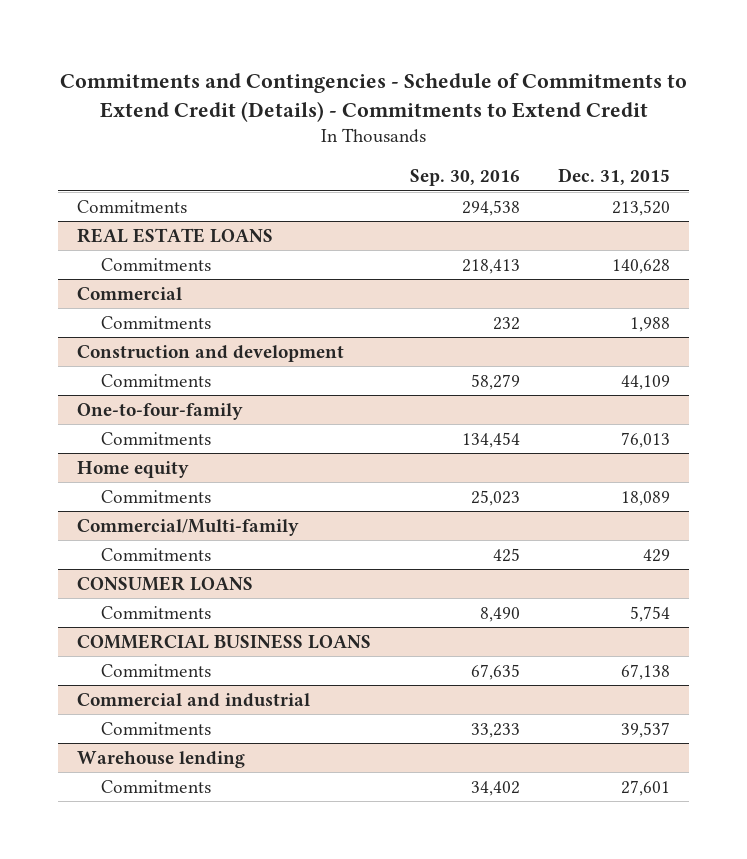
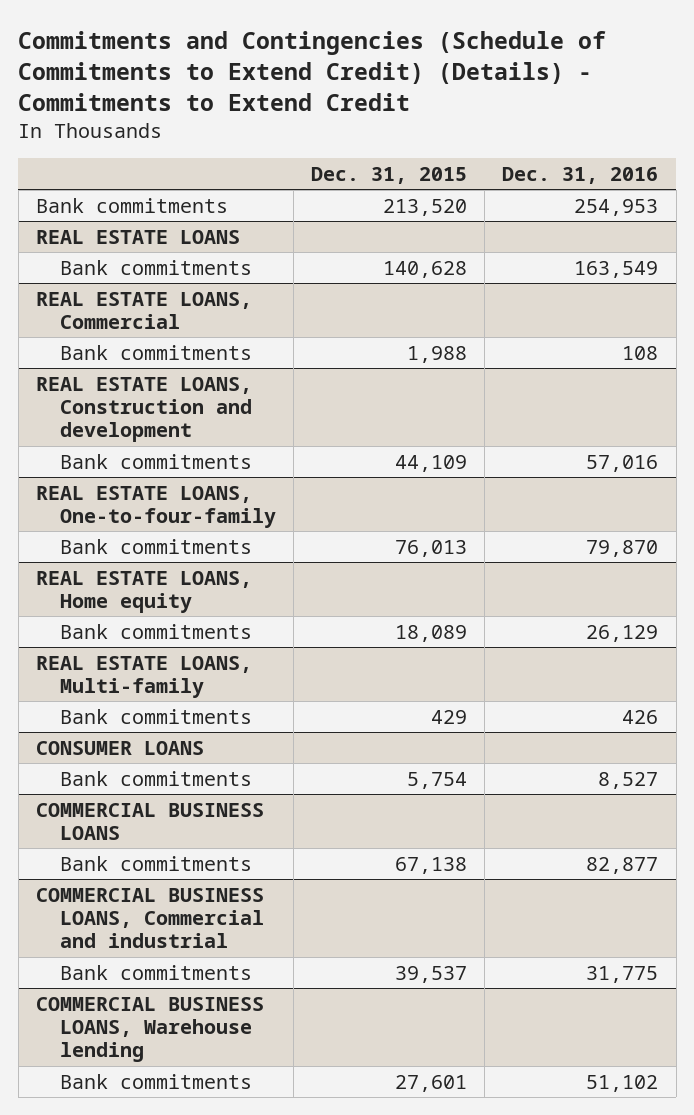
- Commitments and Contingencies - Schedule of Commitments to Extend Credit (Details) - Commitments to Extend Credit
+ Commitments and Contingencies (Schedule of Commitments to Extend Credit) (Details) - Commitments to Extend Credit
- | Sep. 30, 2016 | Dec. 31, 2015
+ | Dec. 31, 2015 | Dec. 31, 2016
- Commitments | 294,538 | 213,520
+ Bank commitments | 213,520 | 254,953
@ REAL ESTATE LOANS
- Commitments | 218,413 | 140,628
- Commercial
- Commitments | 232 | 1,988
- Construction and development
- Commitments | 58,279 | 44,109
- One-to-four-family
- Commitments | 134,454 | 76,013
- Home equity
- Commitments | 25,023 | 18,089
- Commercial/Multi-family
- Commitments | 425 | 429
@ REAL ESTATE LOANS
+ Bank commitments | 140,628 | 163,549
+ REAL ESTATE LOANS, Commercial
+ Bank commitments | 1,988 | 108
+ REAL ESTATE LOANS, Construction and development
+ Bank commitments | 44,109 | 57,016
+ REAL ESTATE LOANS, One-to-four-family
+ Bank commitments | 76,013 | 79,870
+ REAL ESTATE LOANS, Home equity
+ Bank commitments | 18,089 | 26,129
+ REAL ESTATE LOANS, Multi-family
+ Bank commitments | 429 | 426
@ CONSUMER LOANS
- Commitments | 8,490 | 5,754
+ Bank commitments | 5,754 | 8,527
@ COMMERCIAL BUSINESS LOANS
- Commitments | 67,635 | 67,138
- Commercial and industrial
- Commitments | 33,233 | 39,537
- Warehouse lending
- Commitments | 34,402 | 27,601
@ COMMERCIAL BUSINESS LOANS
+ Bank commitments | 67,138 | 82,877
+ COMMERCIAL BUSINESS LOANS, Commercial and industrial
+ Bank commitments | 39,537 | 31,775
+ COMMERCIAL BUSINESS LOANS, Warehouse lending
+ Bank commitments | 27,601 | 51,102

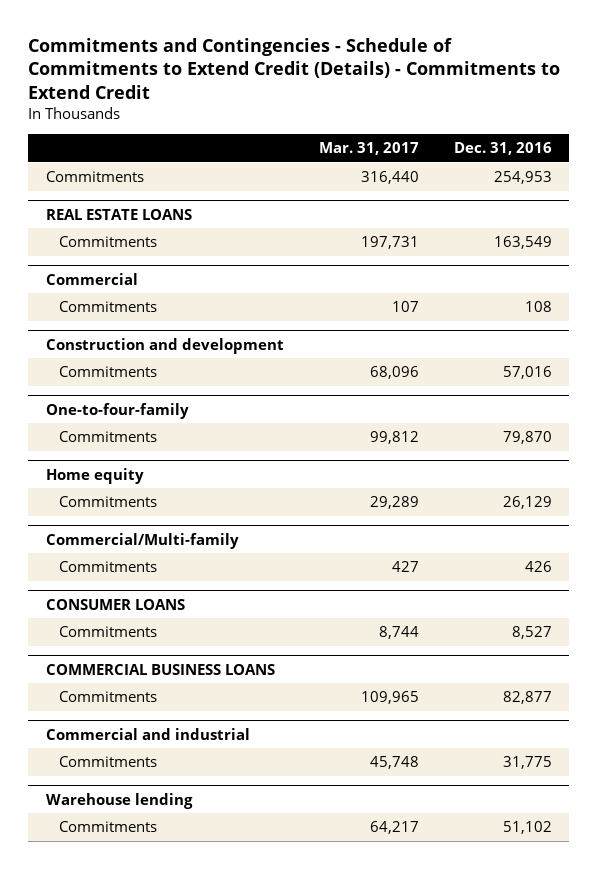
- Commitments and Contingencies (Schedule of Commitments to Extend Credit) (Details) - Commitments to Extend Credit
+ Commitments and Contingencies - Schedule of Commitments to Extend Credit (Details) - Commitments to Extend Credit
- | Dec. 31, 2015 | Dec. 31, 2016
+ | Mar. 31, 2017 | Dec. 31, 2016
- Bank commitments | 213,520 | 254,953
+ Commitments | 316,440 | 254,953
@ REAL ESTATE LOANS
- Bank commitments | 140,628 | 163,549
- REAL ESTATE LOANS, Commercial
- Bank commitments | 1,988 | 108
- REAL ESTATE LOANS, Construction and development
- Bank commitments | 44,109 | 57,016
- REAL ESTATE LOANS, One-to-four-family
- Bank commitments | 76,013 | 79,870
- REAL ESTATE LOANS, Home equity
- Bank commitments | 18,089 | 26,129
- REAL ESTATE LOANS, Multi-family
- Bank commitments | 429 | 426
@ REAL ESTATE LOANS
+ Commitments | 197,731 | 163,549
+ Commercial
+ Commitments | 107 | 108
+ Construction and development
+ Commitments | 68,096 | 57,016
+ One-to-four-family
+ Commitments | 99,812 | 79,870
+ Home equity
+ Commitments | 29,289 | 26,129
+ Commercial/Multi-family
+ Commitments | 427 | 426
@ CONSUMER LOANS
- Bank commitments | 5,754 | 8,527
+ Commitments | 8,744 | 8,527
@ COMMERCIAL BUSINESS LOANS
- Bank commitments | 67,138 | 82,877
- COMMERCIAL BUSINESS LOANS, Commercial and industrial
- Bank commitments | 39,537 | 31,775
- COMMERCIAL BUSINESS LOANS, Warehouse lending
- Bank commitments | 27,601 | 51,102
@ COMMERCIAL BUSINESS LOANS
+ Commitments | 109,965 | 82,877
+ Commercial and industrial
+ Commitments | 45,748 | 31,775
+ Warehouse lending
+ Commitments | 64,217 | 51,102

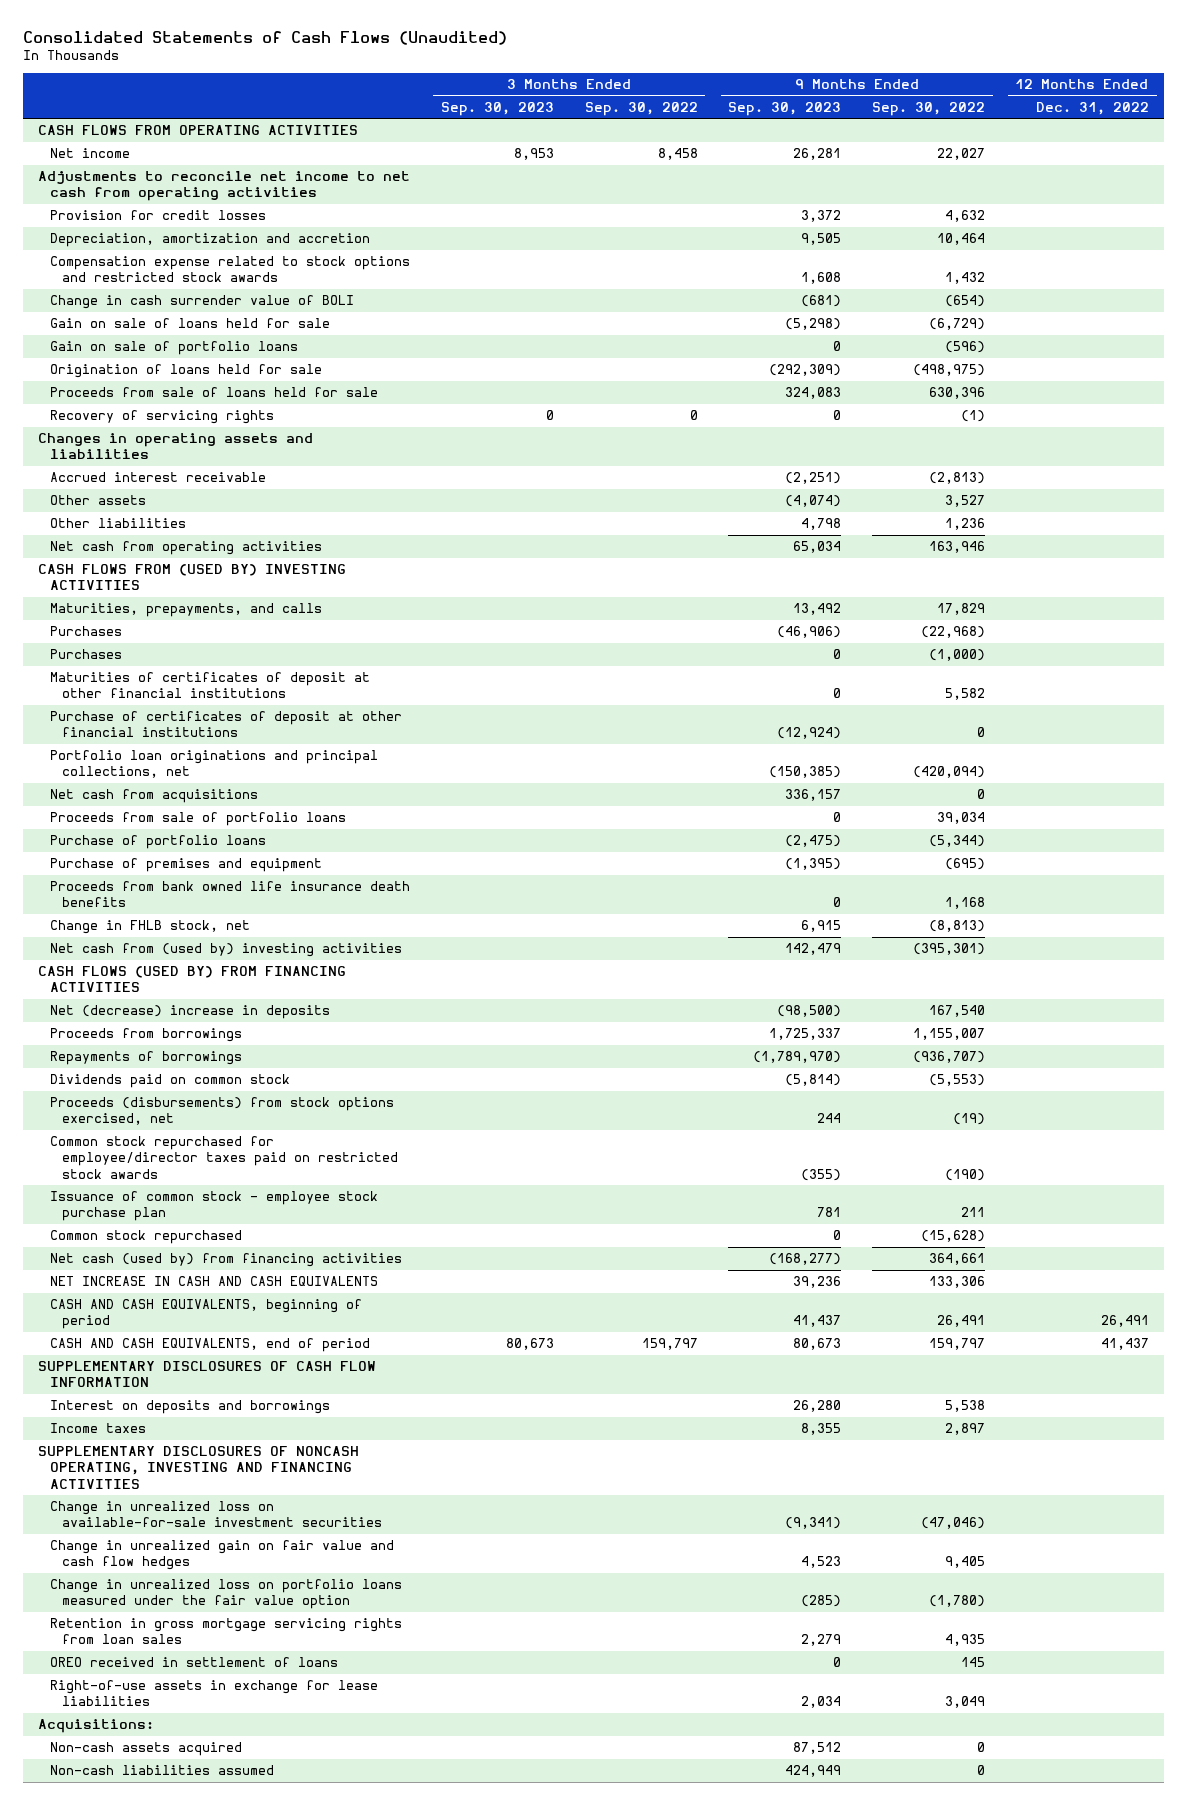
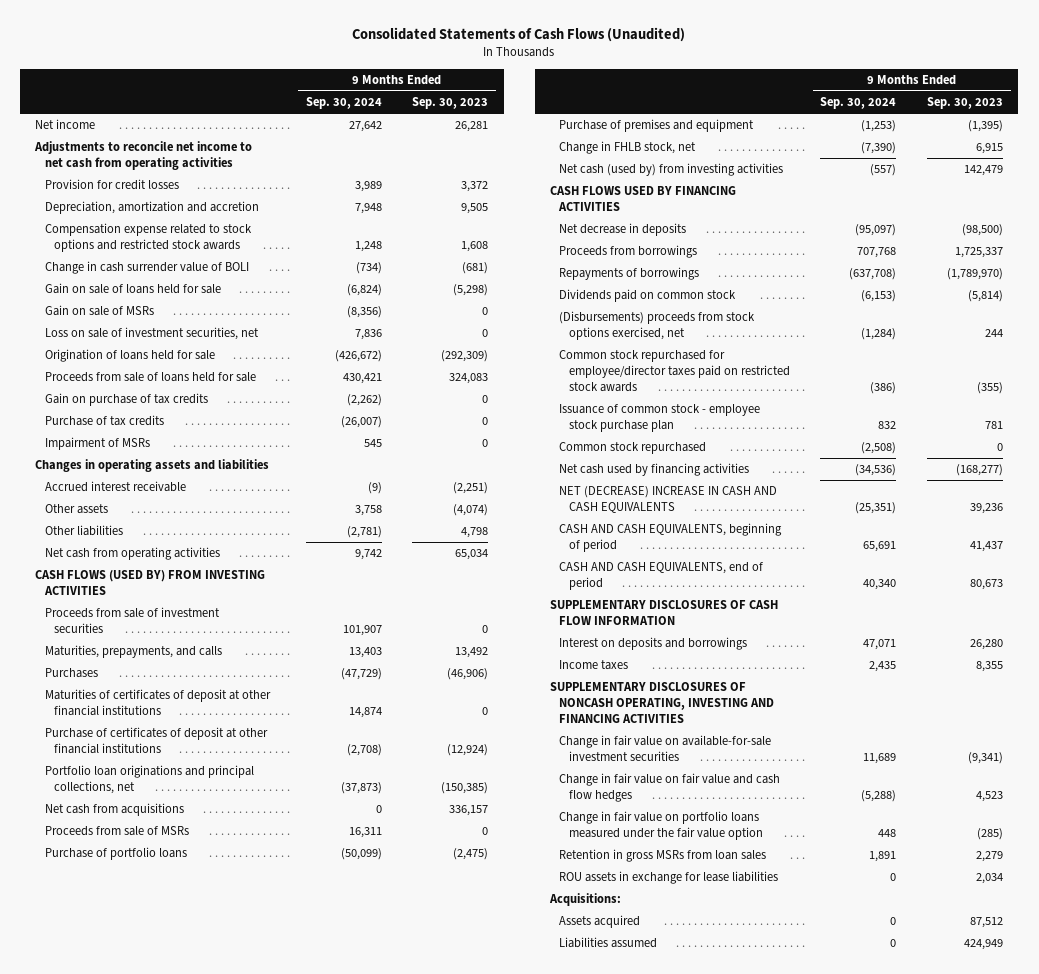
- | 3 Months Ended Sep. 30, 2023 | 3 Months Ended Sep. 30, 2022 | 9 Months Ended Sep. 30, 2023 | 9 Months Ended Sep. 30, 2022 | 12 Months Ended Dec. 31, 2022
+ | 9 Months Ended Sep. 30, 2024 | 9 Months Ended Sep. 30, 2023
- CASH FLOWS FROM OPERATING ACTIVITIES
- Gain on sale of portfolio loans | | | 0 | (596) |
+ Gain on sale of MSRs | (8,356) | 0
+ Loss on sale of investment securities, net | 7,836 | 0
- Recovery of servicing rights | 0 | 0 | 0 | (1) |
+ Gain on purchase of tax credits | (2,262) | 0
+ Purchase of tax credits | (26,007) | 0
+ Impairment of MSRs | 545 | 0
- CASH FLOWS FROM (USED BY) INVESTING ACTIVITIES
+ CASH FLOWS (USED BY) FROM INVESTING ACTIVITIES
+ Proceeds from sale of investment securities | 101,907 | 0
- Purchases | | | 0 | (1,000) |
- Proceeds from sale of portfolio loans | | | 0 | 39,034 |
+ Proceeds from sale of MSRs | 16,311 | 0
- Proceeds from bank owned life insurance death benefits | | | 0 | 1,168 |
- Net cash from (used by) investing activities | | | 142,479 | (395,301) |
- CASH FLOWS (USED BY) FROM FINANCING ACTIVITIES
- Net (decrease) increase in deposits | | | (98,500) | 167,540 |
+ Net cash (used by) from investing activities | (557) | 142,479
+ CASH FLOWS USED BY FINANCING ACTIVITIES
+ Net decrease in deposits | (95,097) | (98,500)
- Proceeds (disbursements) from stock options exercised, net | | | 244 | (19) |
+ (Disbursements) proceeds from stock options exercised, net | (1,284) | 244
- Net cash (used by) from financing activities | | | (168,277) | 364,661 |
- NET INCREASE IN CASH AND CASH EQUIVALENTS | | | 39,236 | 133,306 |
+ Net cash used by financing activities | (34,536) | (168,277)
+ NET (DECREASE) INCREASE IN CASH AND CASH EQUIVALENTS | (25,351) | 39,236
- Change in unrealized loss on available-for-sale investment securities | | | (9,341) | (47,046) |
- Change in unrealized gain on fair value and cash flow hedges | | | 4,523 | 9,405 |
- Change in unrealized loss on portfolio loans measured under the fair value option | | | (285) | (1,780) |
- Retention in gross mortgage servicing rights from loan sales | | | 2,279 | 4,935 |
- OREO received in settlement of loans | | | 0 | 145 |
- Right-of-use assets in exchange for lease liabilities | | | 2,034 | 3,049 |
+ Change in fair value on available-for-sale investment securities | 11,689 | (9,341)
+ Change in fair value on fair value and cash flow hedges | (5,288) | 4,523
+ Change in fair value on portfolio loans measured under the fair value option | 448 | (285)
+ Retention in gross MSRs from loan sales | 1,891 | 2,279
+ ROU assets in exchange for lease liabilities | 0 | 2,034
- Non-cash assets acquired | | | 87,512 | 0 |
- Non-cash liabilities assumed | | | 424,949 | 0 |
+ Assets acquired | 0 | 87,512
+ Liabilities assumed | 0 | 424,949

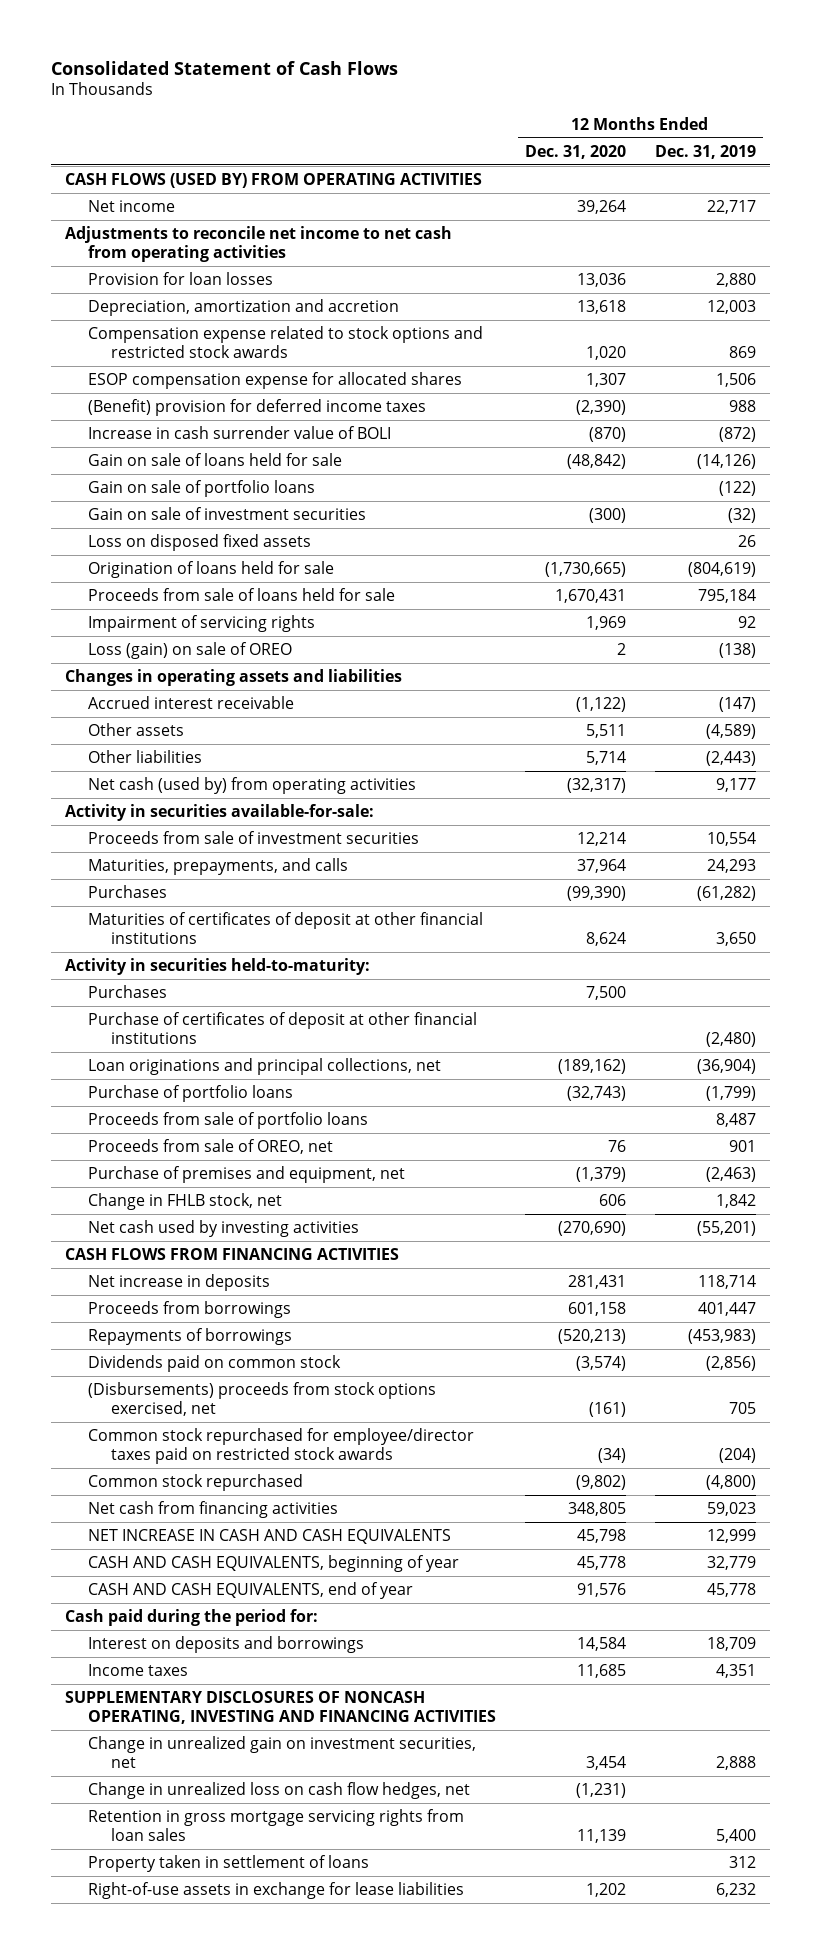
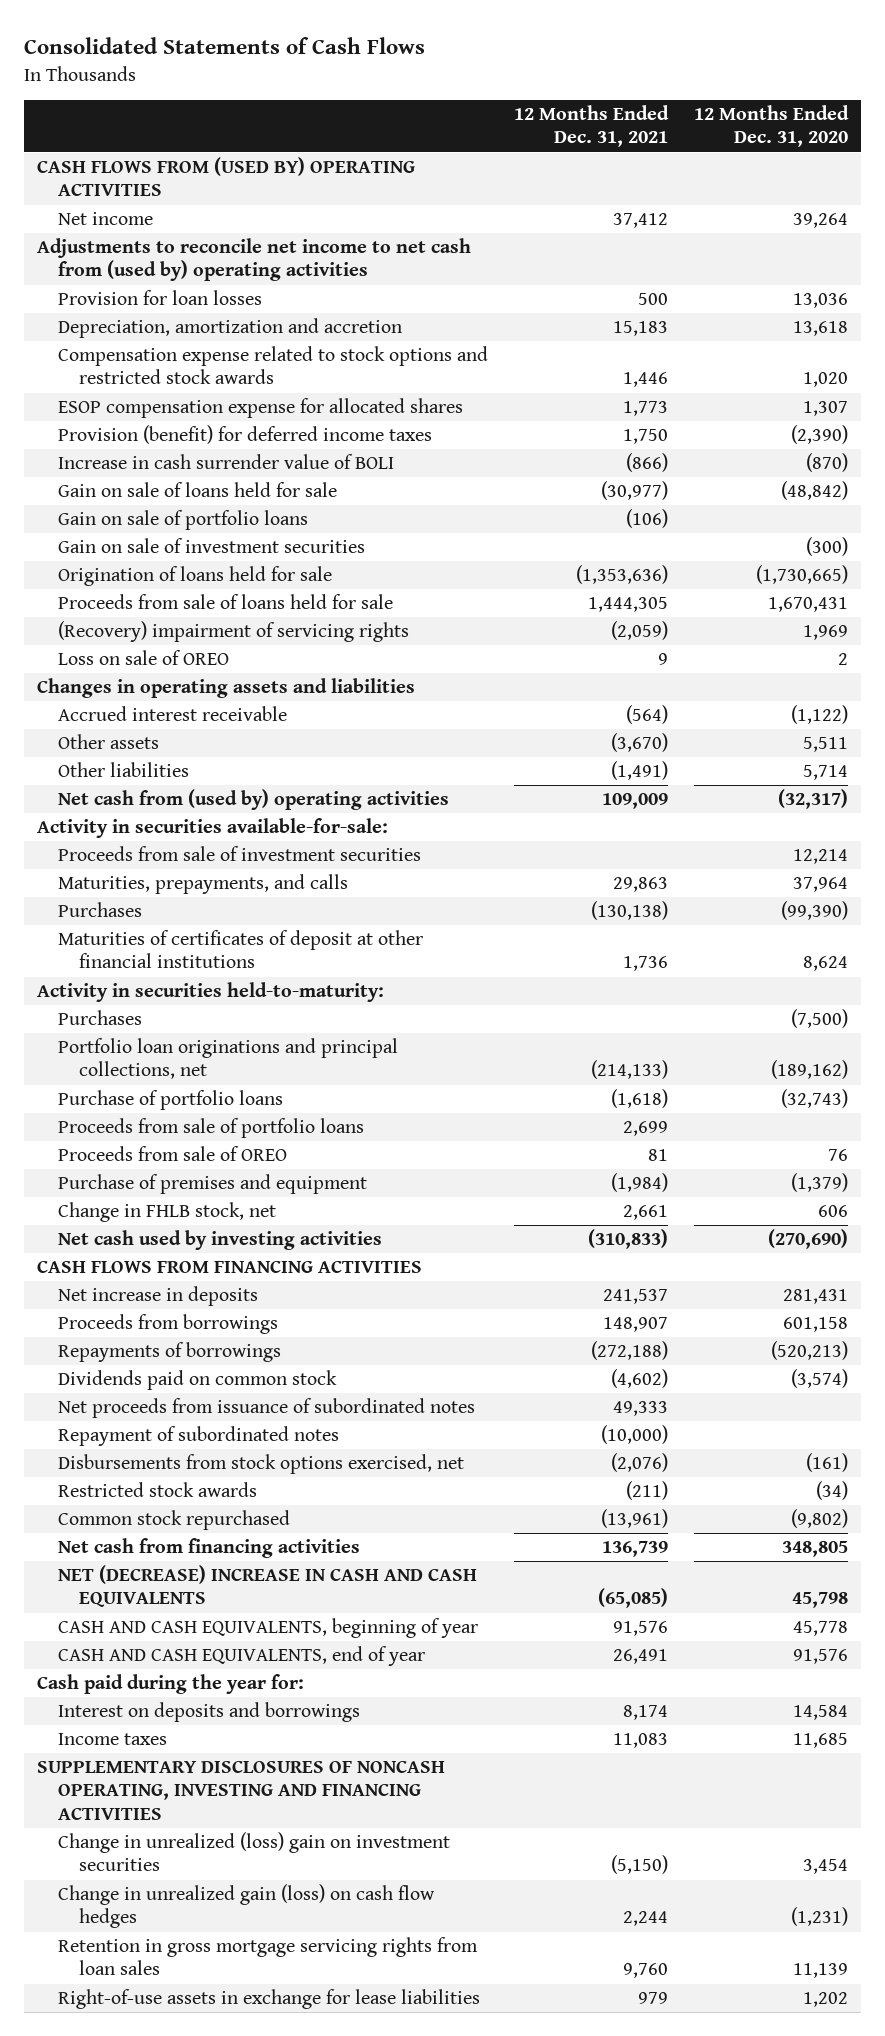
- Consolidated Statement of Cash Flows
+ Consolidated Statements of Cash Flows
- | 12 Months Ended Dec. 31, 2020 | 12 Months Ended Dec. 31, 2019
+ | 12 Months Ended Dec. 31, 2021 | 12 Months Ended Dec. 31, 2020
- CASH FLOWS (USED BY) FROM OPERATING ACTIVITIES
+ CASH FLOWS FROM (USED BY) OPERATING ACTIVITIES
- Adjustments to reconcile net income to net cash from operating activities
+ Adjustments to reconcile net income to net cash from (used by) operating activities
- (Benefit) provision for deferred income taxes | (2,390) | 988
+ Provision (benefit) for deferred income taxes | 1,750 | (2,390)
- Loss on disposed fixed assets | | 26
- Impairment of servicing rights | 1,969 | 92
- Loss (gain) on sale of OREO | 2 | (138)
+ (Recovery) impairment of servicing rights | (2,059) | 1,969
+ Loss on sale of OREO | 9 | 2
- Net cash (used by) from operating activities | (32,317) | 9,177
+ Net cash from (used by) operating activities | 109,009 | (32,317)
- Purchases | 7,500 |
- Purchase of certificates of deposit at other financial institutions | | (2,480)
- Loan originations and principal collections, net | (189,162) | (36,904)
+ Purchases | | (7,500)
+ Portfolio loan originations and principal collections, net | (214,133) | (189,162)
- Proceeds from sale of OREO, net | 76 | 901
- Purchase of premises and equipment, net | (1,379) | (2,463)
+ Proceeds from sale of OREO | 81 | 76
+ Purchase of premises and equipment | (1,984) | (1,379)
- (Disbursements) proceeds from stock options exercised, net | (161) | 705
- Common stock repurchased for employee/director taxes paid on restricted stock awards | (34) | (204)
+ Net proceeds from issuance of subordinated notes | 49,333 |
+ Repayment of subordinated notes | (10,000) |
+ Disbursements from stock options exercised, net | (2,076) | (161)
+ Restricted stock awards | (211) | (34)
- NET INCREASE IN CASH AND CASH EQUIVALENTS | 45,798 | 12,999
+ NET (DECREASE) INCREASE IN CASH AND CASH EQUIVALENTS | (65,085) | 45,798
- Cash paid during the period for:
+ Cash paid during the year for:
- Change in unrealized gain on investment securities, net | 3,454 | 2,888
- Change in unrealized loss on cash flow hedges, net | (1,231) |
+ Change in unrealized (loss) gain on investment securities | (5,150) | 3,454
+ Change in unrealized gain (loss) on cash flow hedges | 2,244 | (1,231)
- Property taken in settlement of loans | | 312

